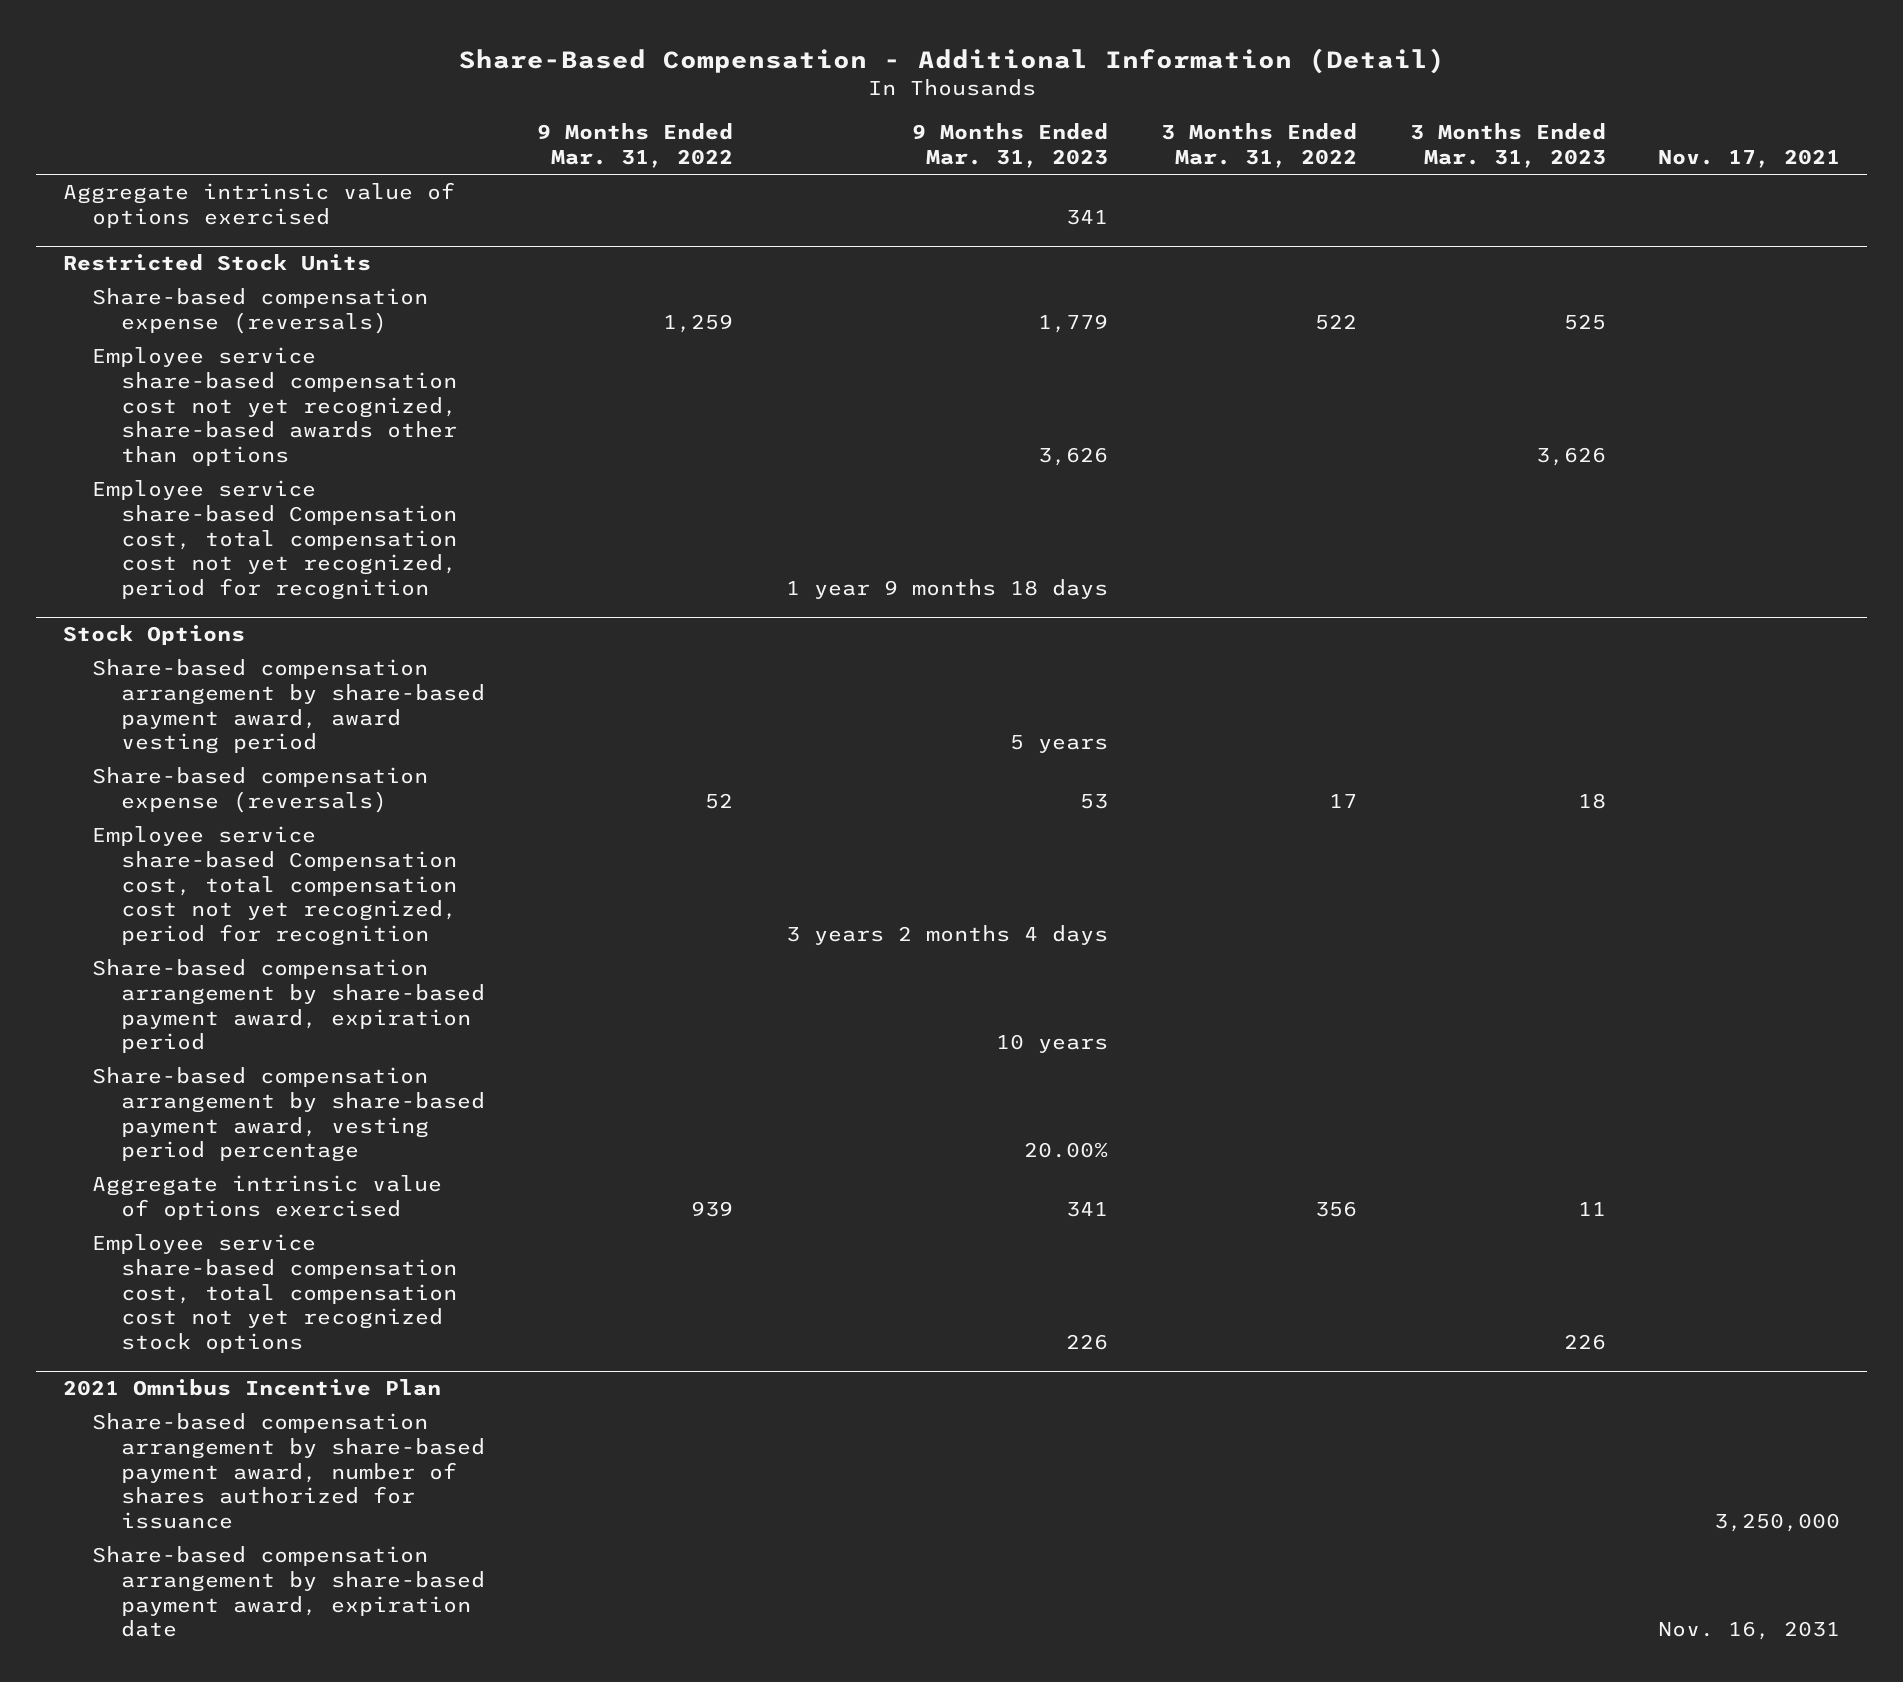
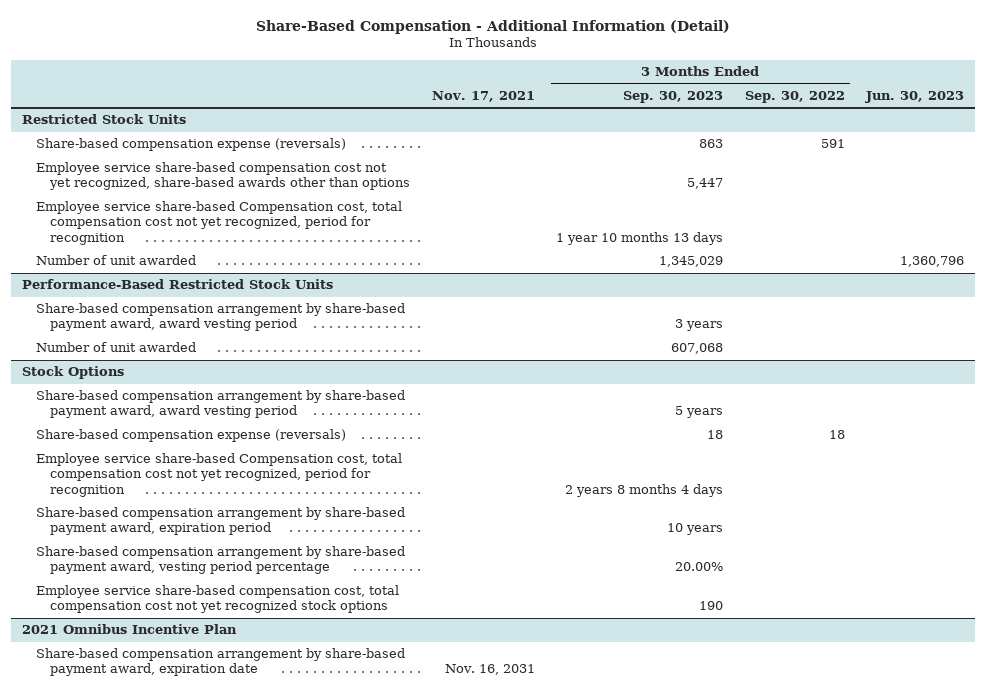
- | 9 Months Ended Mar. 31, 2022 | 9 Months Ended Mar. 31, 2023 | 3 Months Ended Mar. 31, 2022 | 3 Months Ended Mar. 31, 2023 | Nov. 17, 2021
+ | Nov. 17, 2021 | 3 Months Ended Sep. 30, 2023 | 3 Months Ended Sep. 30, 2022 | Jun. 30, 2023
- Aggregate intrinsic value of options exercised | | 341 | | |
@ Restricted Stock Units
+ Number of unit awarded | | 1,345,029 | | 1,360,796
+ Performance-Based Restricted Stock Units
+ Share-based compensation arrangement by share-based payment award, award vesting period | | 3 years | |
+ Number of unit awarded | | 607,068 | |
@ Stock Options
- Aggregate intrinsic value of options exercised | 939 | 341 | 356 | 11 |
@ 2021 Omnibus Incentive Plan
- Share-based compensation arrangement by share-based payment award, number of shares authorized for issuance | | | | | 3,250,000

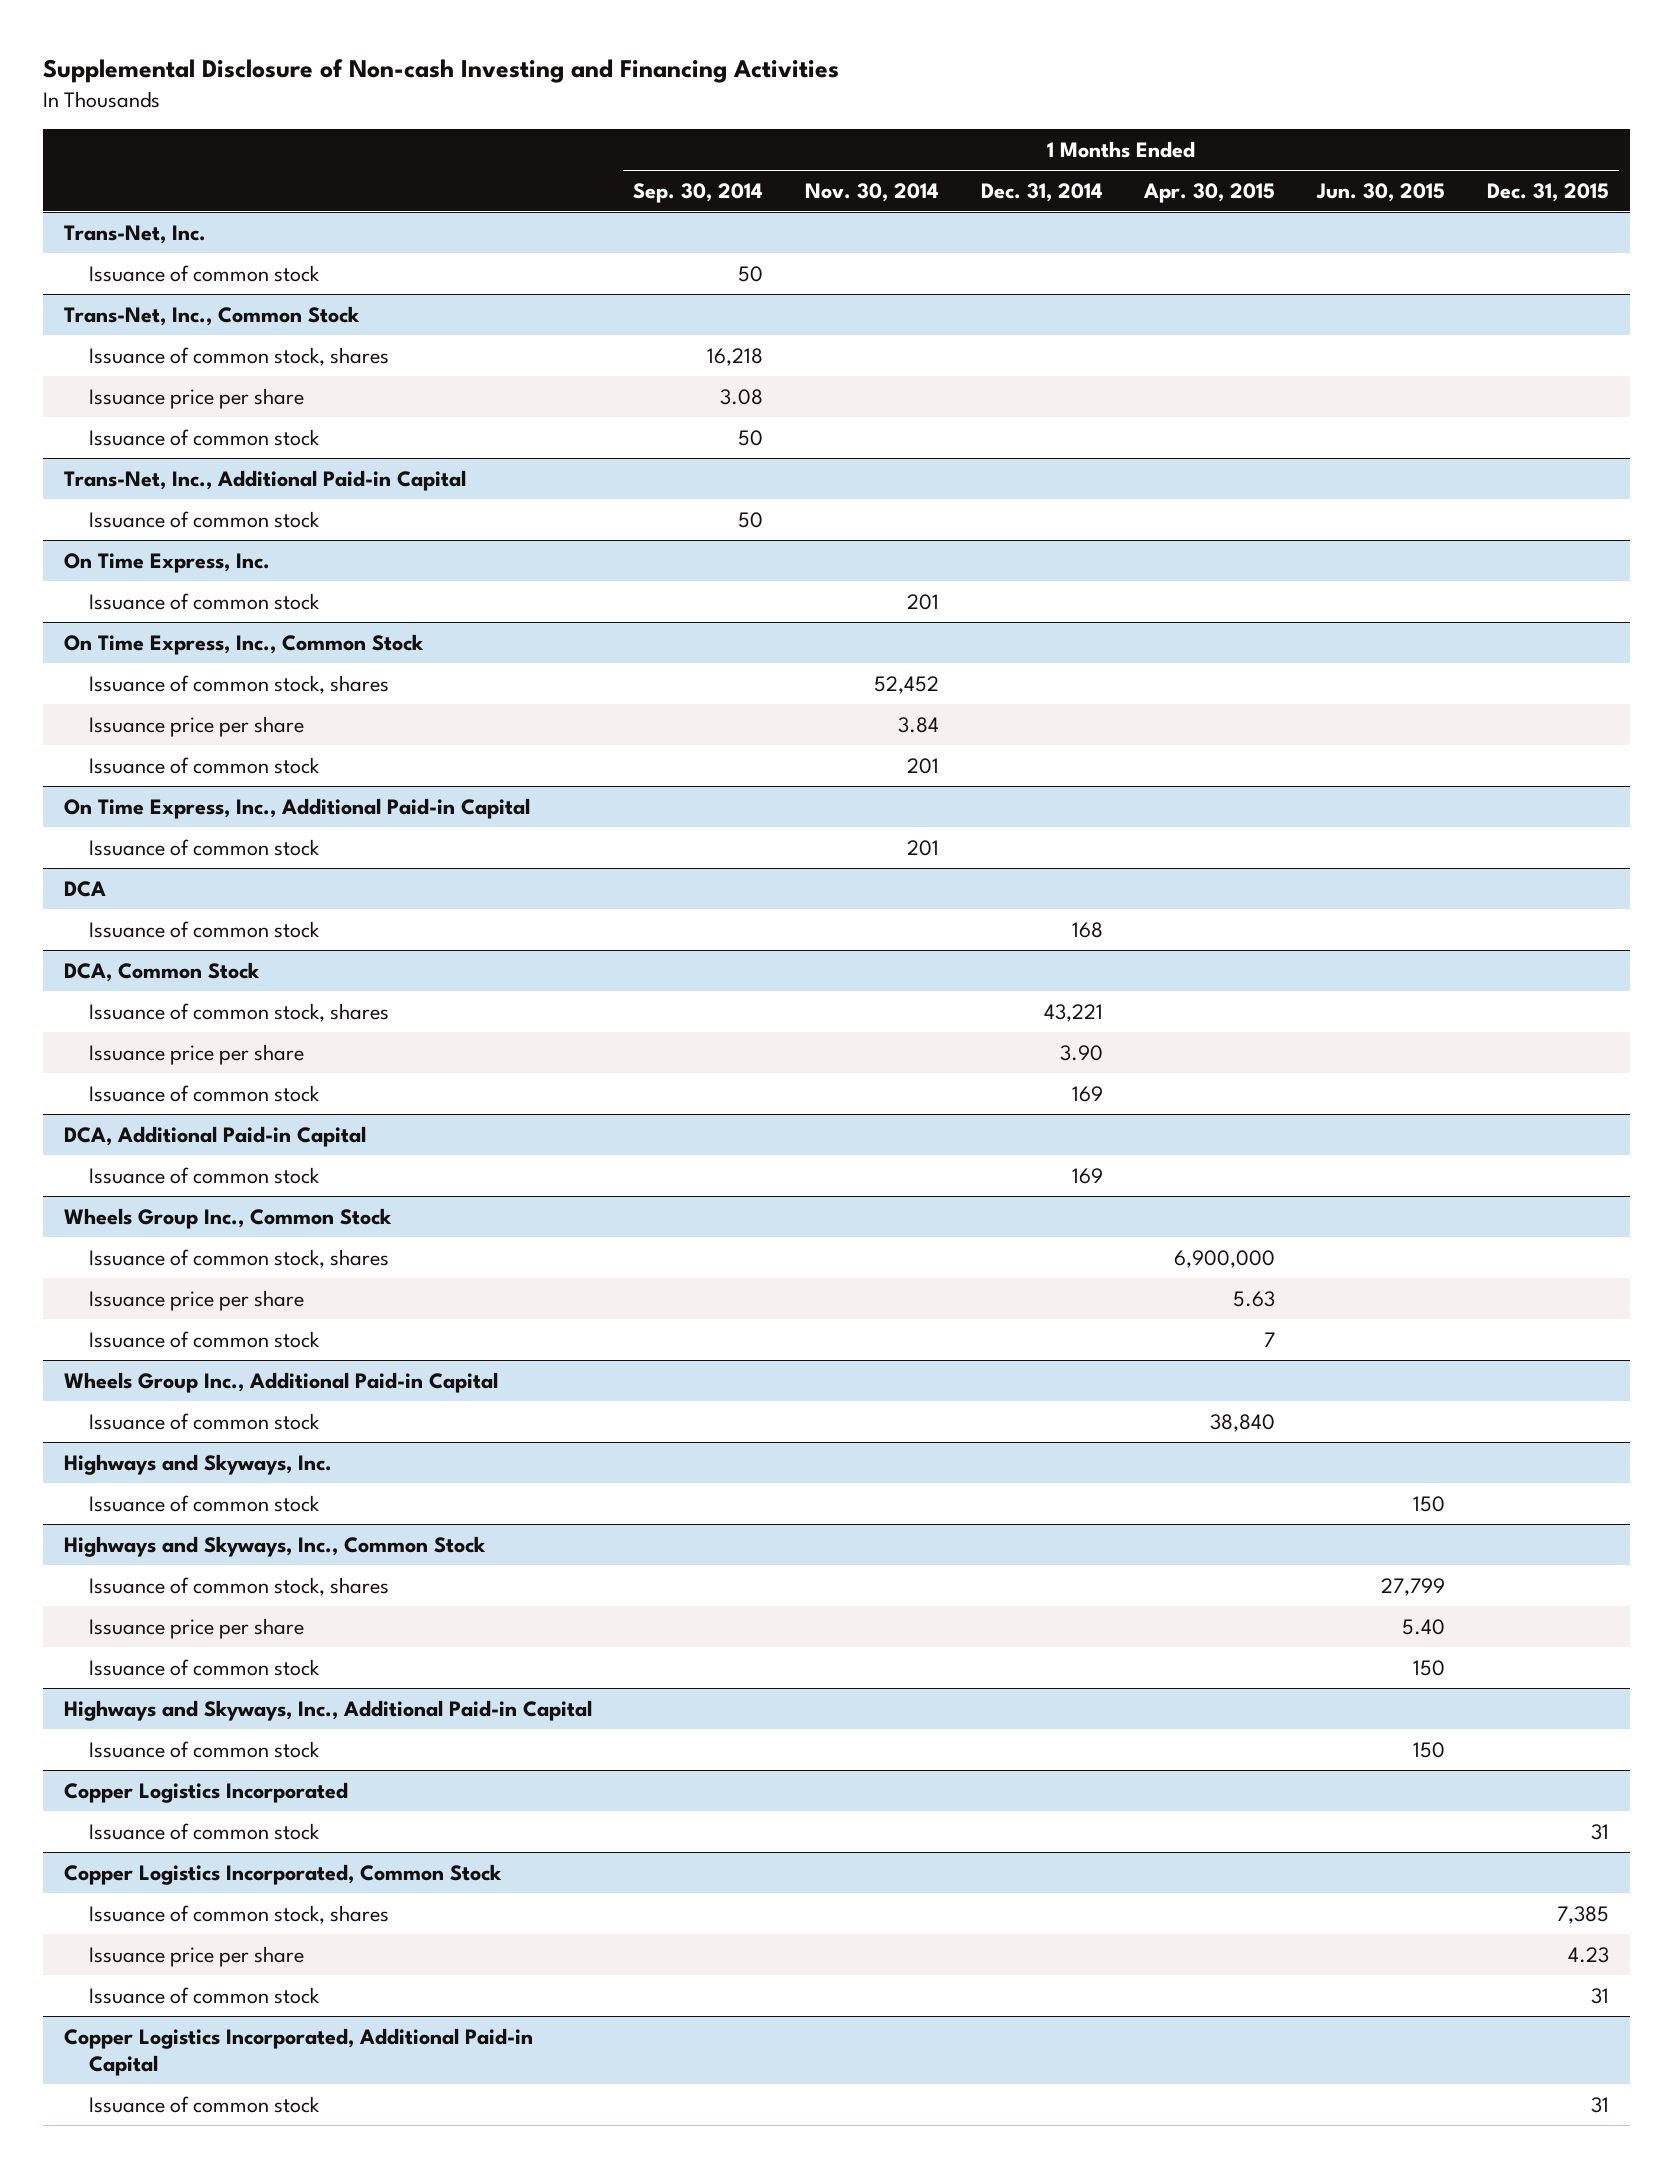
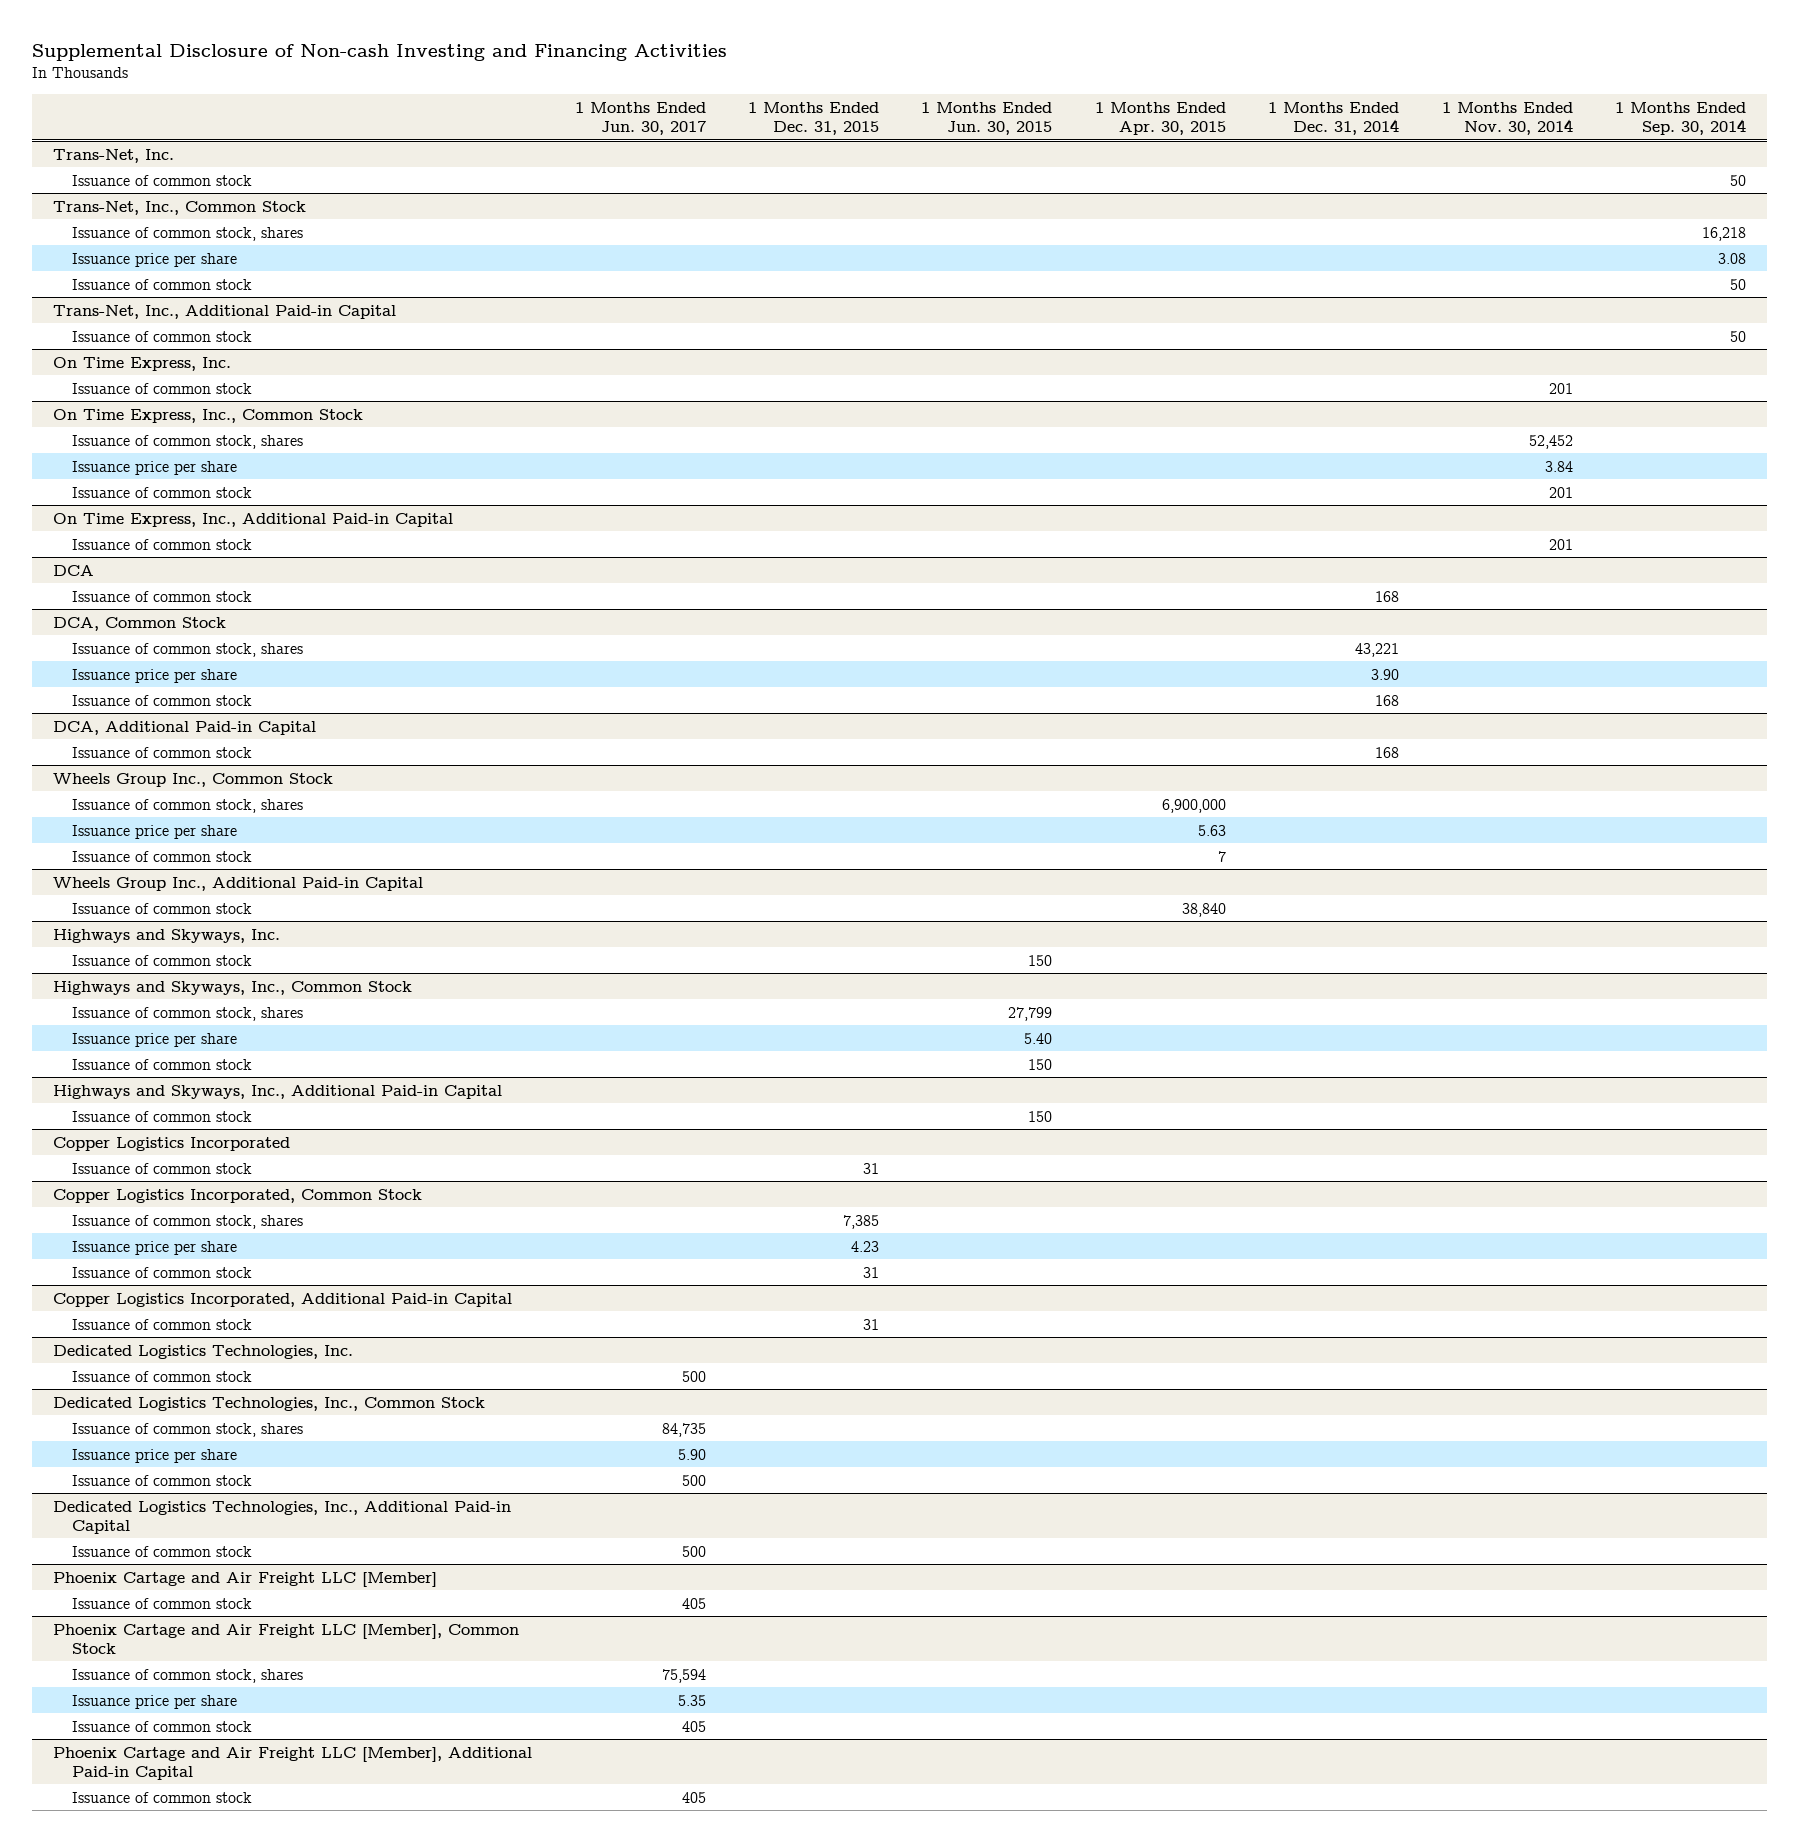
- | 1 Months Ended Sep. 30, 2014 | 1 Months Ended Nov. 30, 2014 | 1 Months Ended Dec. 31, 2014 | 1 Months Ended Apr. 30, 2015 | 1 Months Ended Jun. 30, 2015 | 1 Months Ended Dec. 31, 2015
+ | 1 Months Ended Jun. 30, 2017 | 1 Months Ended Dec. 31, 2015 | 1 Months Ended Jun. 30, 2015 | 1 Months Ended Apr. 30, 2015 | 1 Months Ended Dec. 31, 2014 | 1 Months Ended Nov. 30, 2014 | 1 Months Ended Sep. 30, 2014
@ DCA, Common Stock
- Issuance of common stock | | | 169 | | |
+ Issuance of common stock | | | | | 168 | |
@ DCA, Additional Paid-in Capital
- Issuance of common stock | | | 169 | | |
+ Issuance of common stock | | | | | 168 | |
+ Dedicated Logistics Technologies, Inc.
+ Issuance of common stock | 500 | | | | | |
+ Dedicated Logistics Technologies, Inc., Common Stock
+ Issuance of common stock, shares | 84,735 | | | | | |
+ Issuance price per share | 5.90 | | | | | |
+ Issuance of common stock | 500 | | | | | |
+ Dedicated Logistics Technologies, Inc., Additional Paid-in Capital
+ Issuance of common stock | 500 | | | | | |
+ Phoenix Cartage and Air Freight LLC [Member]
+ Issuance of common stock | 405 | | | | | |
+ Phoenix Cartage and Air Freight LLC [Member], Common Stock
+ Issuance of common stock, shares | 75,594 | | | | | |
+ Issuance price per share | 5.35 | | | | | |
+ Issuance of common stock | 405 | | | | | |
+ Phoenix Cartage and Air Freight LLC [Member], Additional Paid-in Capital
+ Issuance of common stock | 405 | | | | | |

